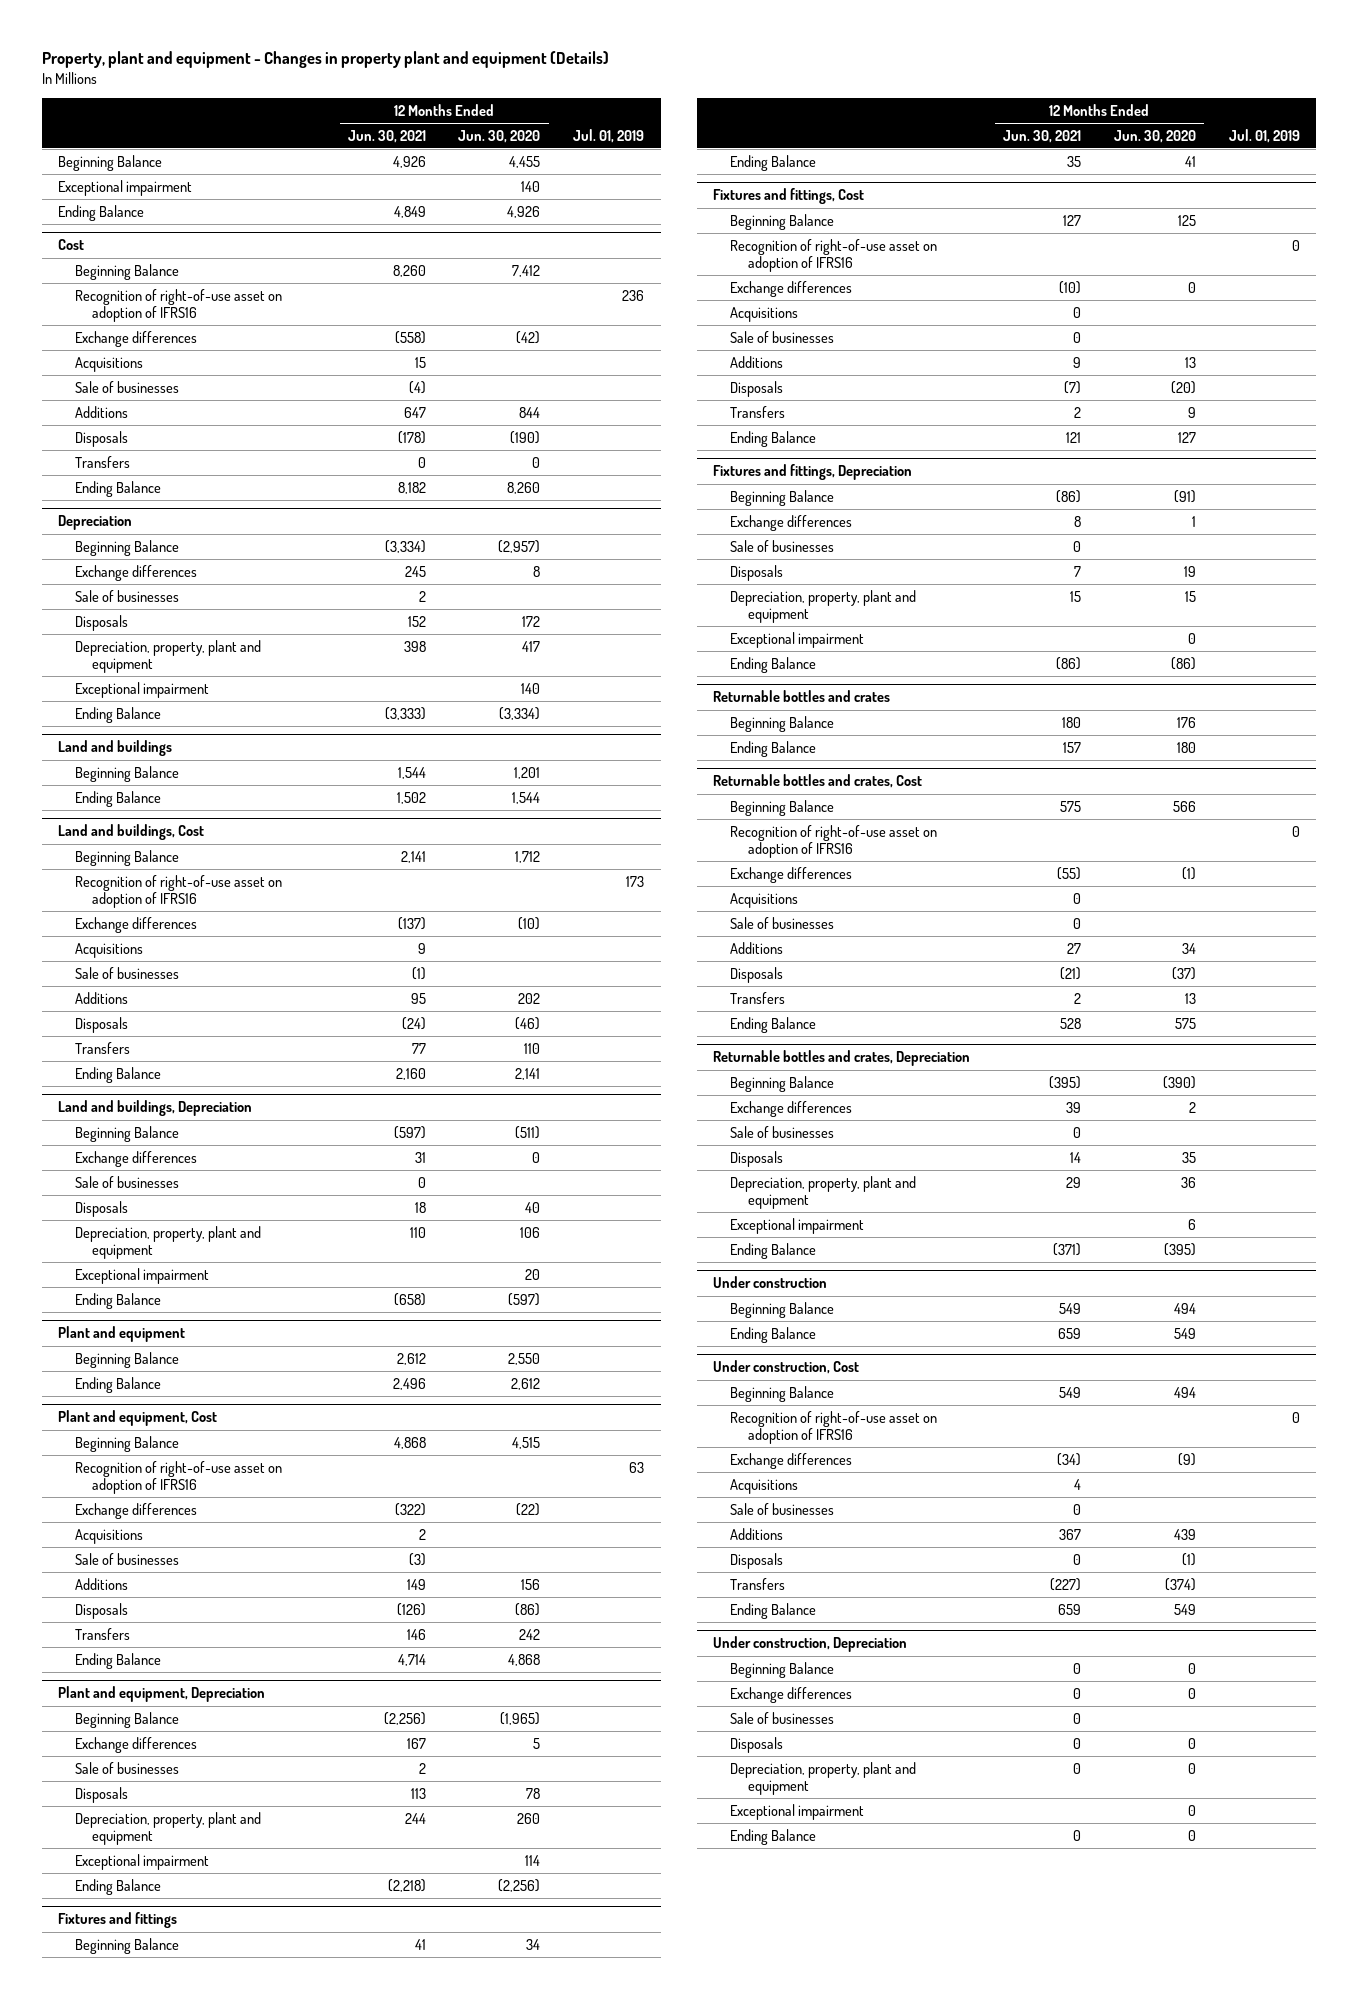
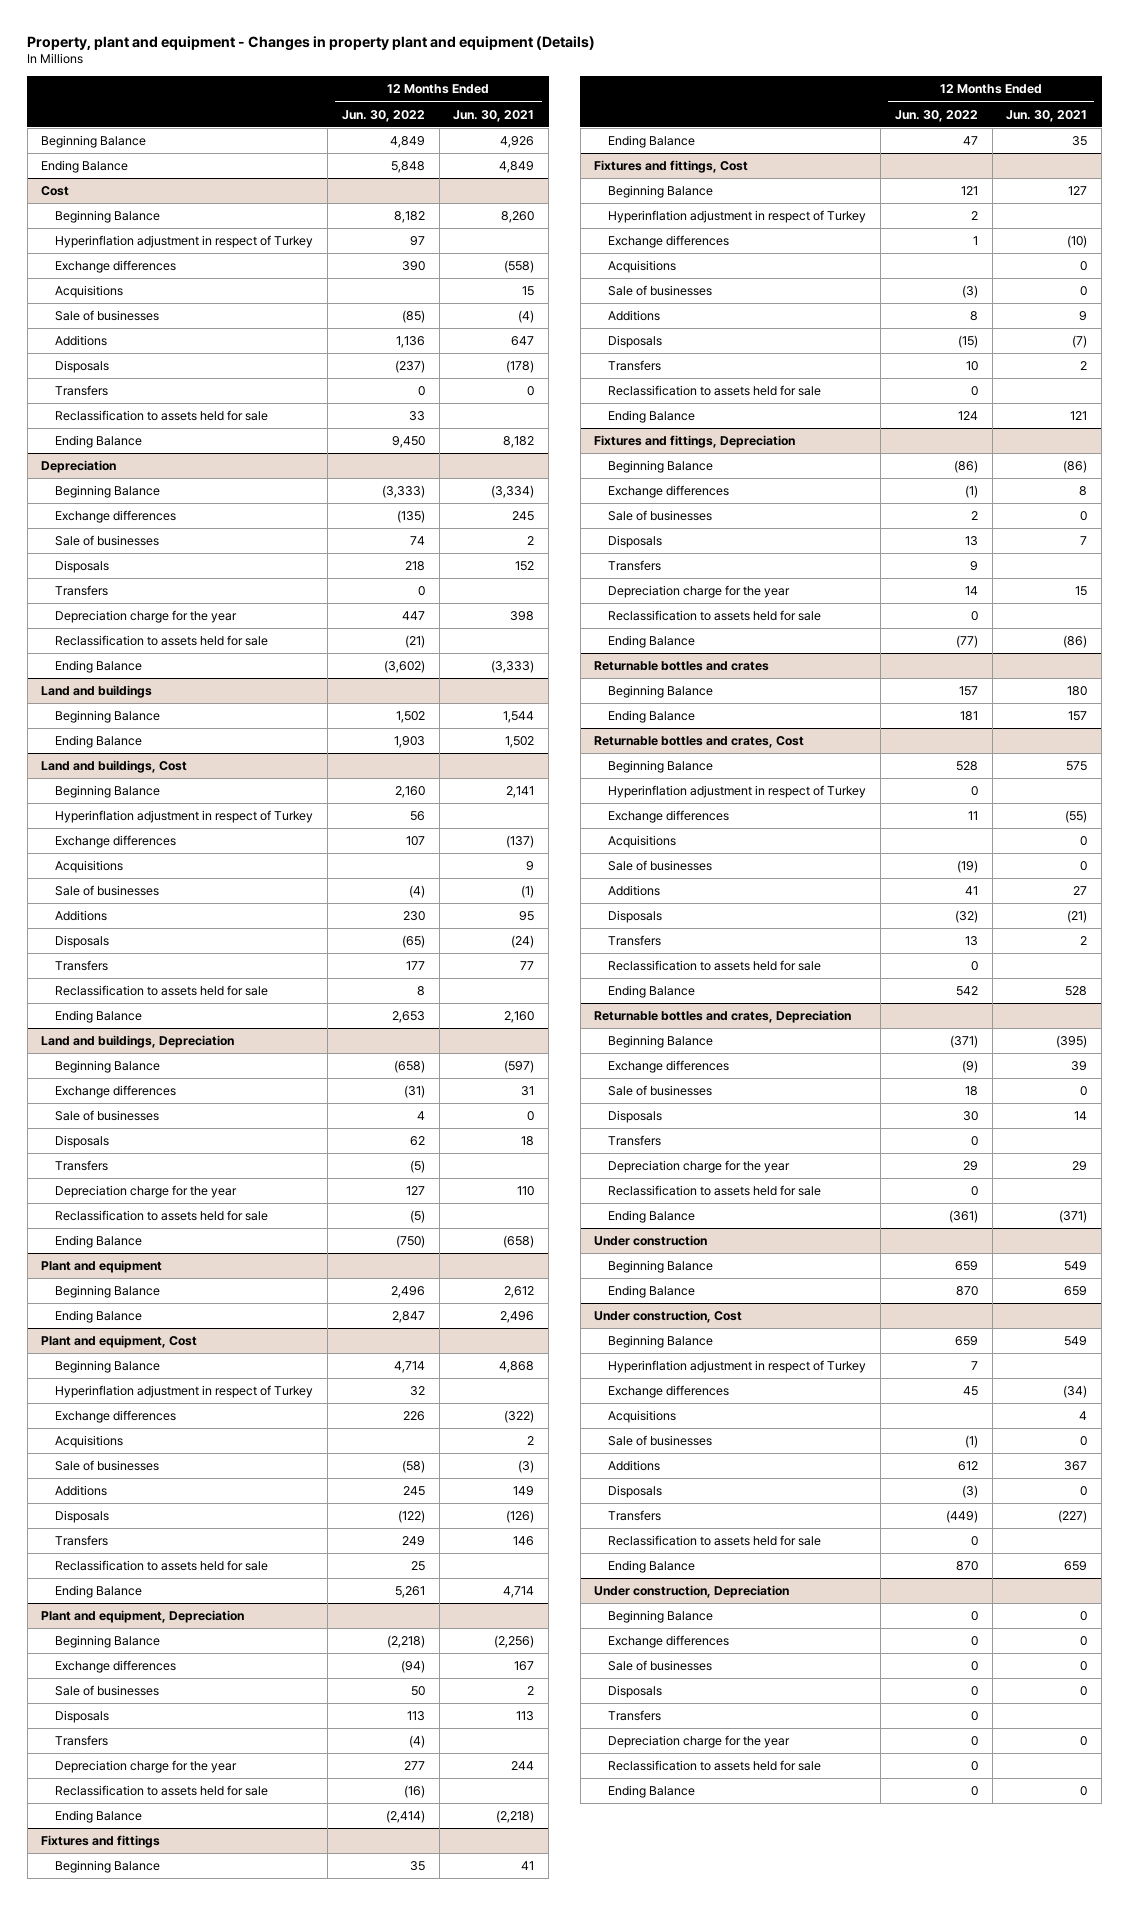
- | 12 Months Ended Jun. 30, 2021 | 12 Months Ended Jun. 30, 2020 | Jul. 01, 2019
+ | 12 Months Ended Jun. 30, 2022 | 12 Months Ended Jun. 30, 2021
- Exceptional impairment | | 140 |
@ Cost
- Recognition of right-of-use asset on adoption of IFRS16 | | | 236
+ Hyperinflation adjustment in respect of Turkey | 97 |
+ Reclassification to assets held for sale | 33 |
@ Depreciation
- Depreciation, property, plant and equipment | 398 | 417 |
- Exceptional impairment | | 140 |
+ Transfers | 0 |
+ Depreciation charge for the year | 447 | 398
+ Reclassification to assets held for sale | (21) |
@ Land and buildings, Cost
- Recognition of right-of-use asset on adoption of IFRS16 | | | 173
+ Hyperinflation adjustment in respect of Turkey | 56 |
+ Reclassification to assets held for sale | 8 |
@ Land and buildings, Depreciation
- Depreciation, property, plant and equipment | 110 | 106 |
- Exceptional impairment | | 20 |
+ Transfers | (5) |
+ Depreciation charge for the year | 127 | 110
+ Reclassification to assets held for sale | (5) |
@ Plant and equipment, Cost
- Recognition of right-of-use asset on adoption of IFRS16 | | | 63
+ Hyperinflation adjustment in respect of Turkey | 32 |
+ Reclassification to assets held for sale | 25 |
@ Plant and equipment, Depreciation
- Depreciation, property, plant and equipment | 244 | 260 |
- Exceptional impairment | | 114 |
+ Transfers | (4) |
+ Depreciation charge for the year | 277 | 244
+ Reclassification to assets held for sale | (16) |
@ Fixtures and fittings, Cost
- Recognition of right-of-use asset on adoption of IFRS16 | | | 0
+ Hyperinflation adjustment in respect of Turkey | 2 |
+ Reclassification to assets held for sale | 0 |
@ Fixtures and fittings, Depreciation
- Depreciation, property, plant and equipment | 15 | 15 |
- Exceptional impairment | | 0 |
+ Transfers | 9 |
+ Depreciation charge for the year | 14 | 15
+ Reclassification to assets held for sale | 0 |
@ Returnable bottles and crates, Cost
- Recognition of right-of-use asset on adoption of IFRS16 | | | 0
+ Hyperinflation adjustment in respect of Turkey | 0 |
+ Reclassification to assets held for sale | 0 |
@ Returnable bottles and crates, Depreciation
- Depreciation, property, plant and equipment | 29 | 36 |
- Exceptional impairment | | 6 |
+ Transfers | 0 |
+ Depreciation charge for the year | 29 | 29
+ Reclassification to assets held for sale | 0 |
@ Under construction, Cost
- Recognition of right-of-use asset on adoption of IFRS16 | | | 0
+ Hyperinflation adjustment in respect of Turkey | 7 |
+ Reclassification to assets held for sale | 0 |
@ Under construction, Depreciation
- Depreciation, property, plant and equipment | 0 | 0 |
- Exceptional impairment | | 0 |
+ Transfers | 0 |
+ Depreciation charge for the year | 0 | 0
+ Reclassification to assets held for sale | 0 |

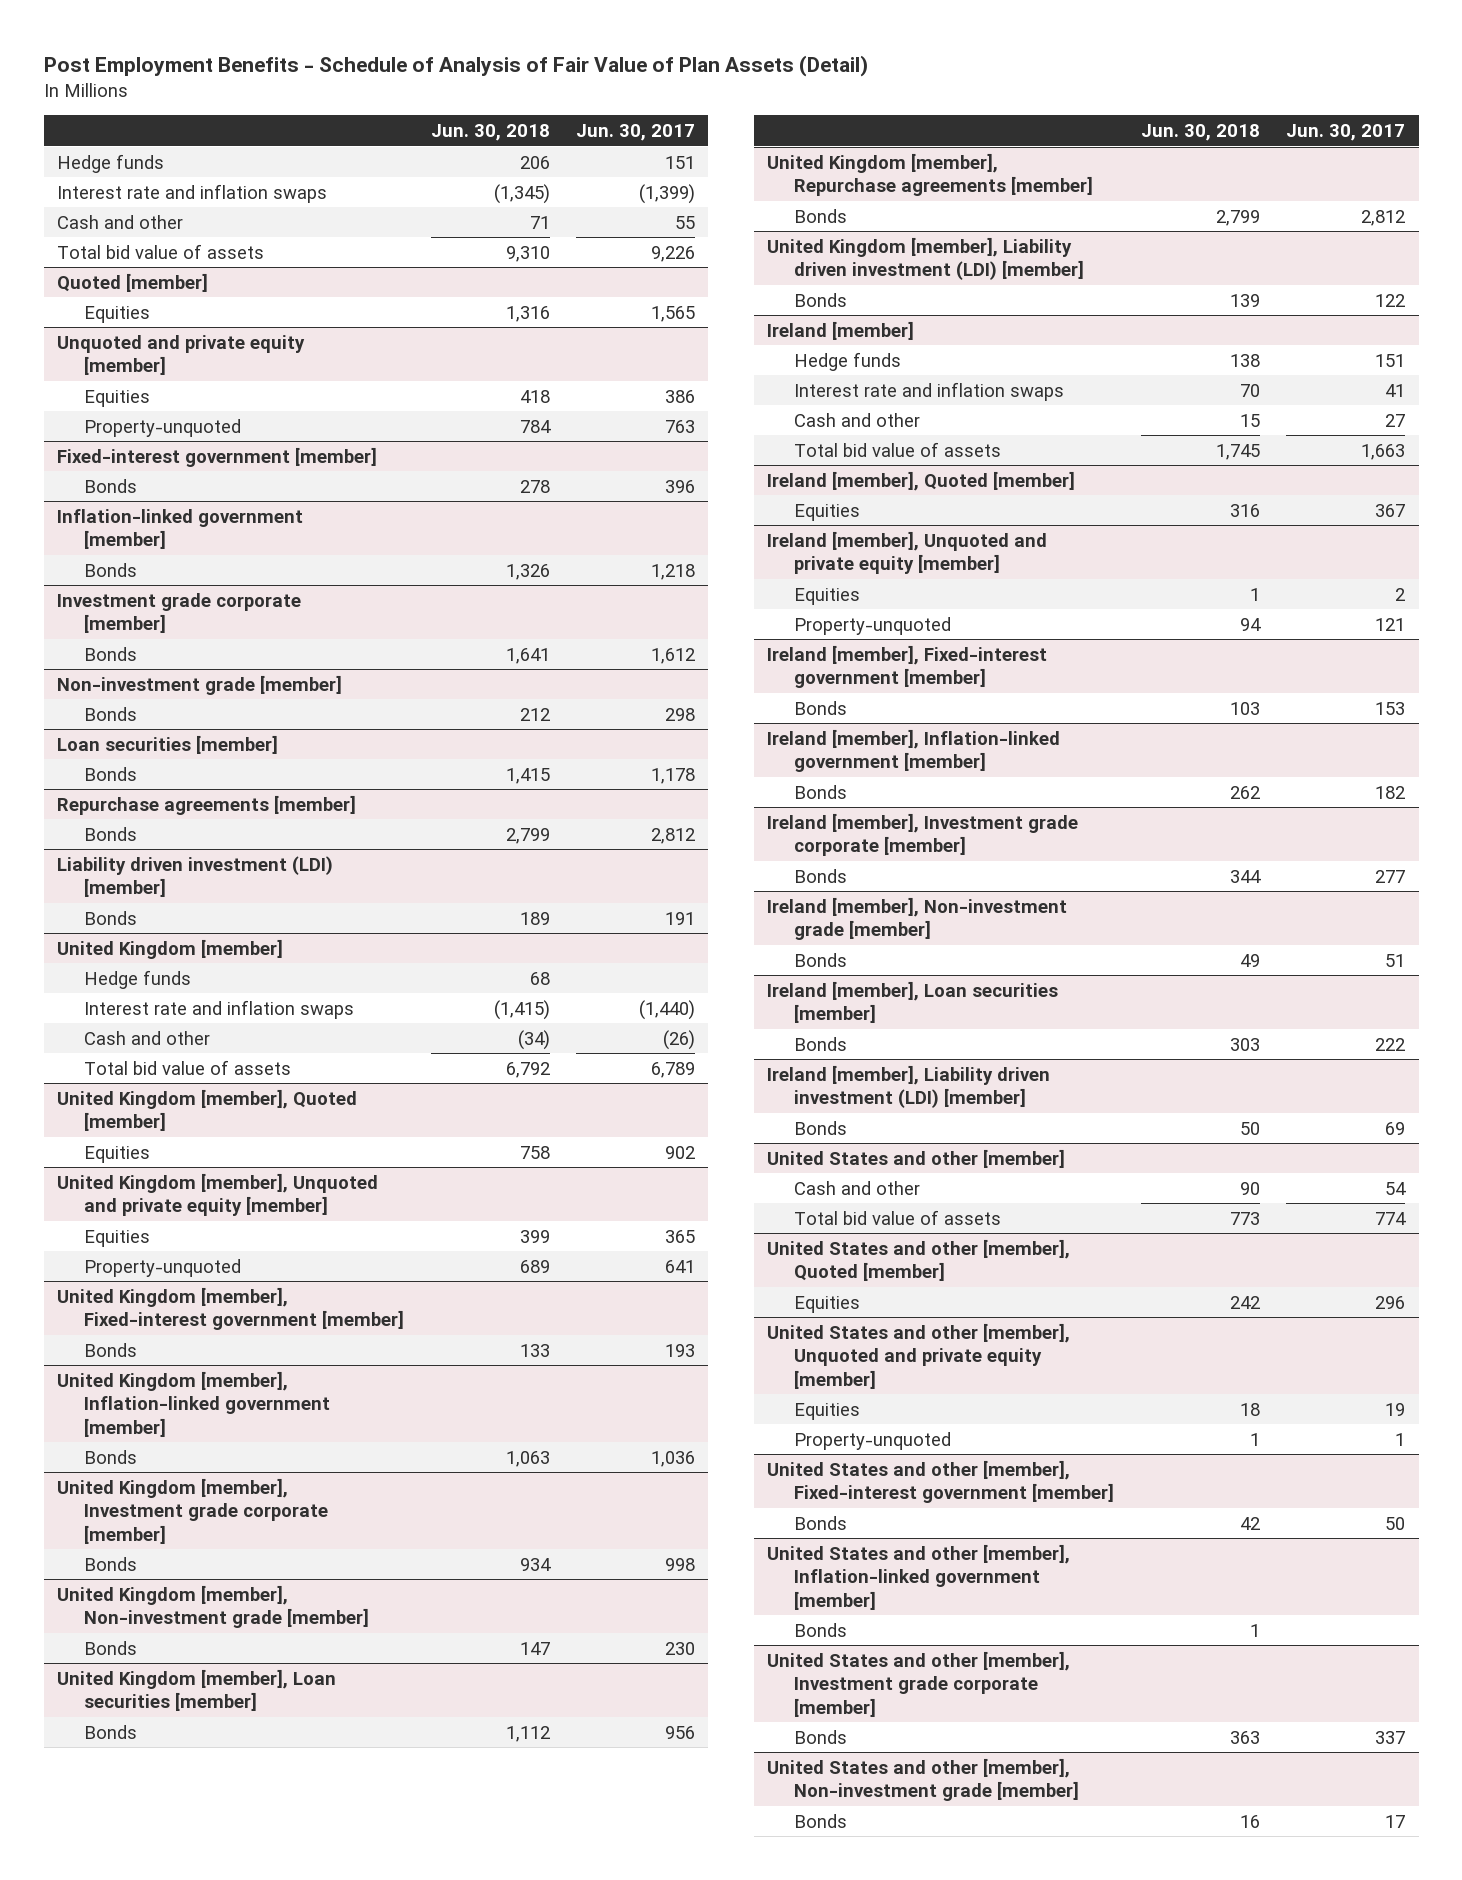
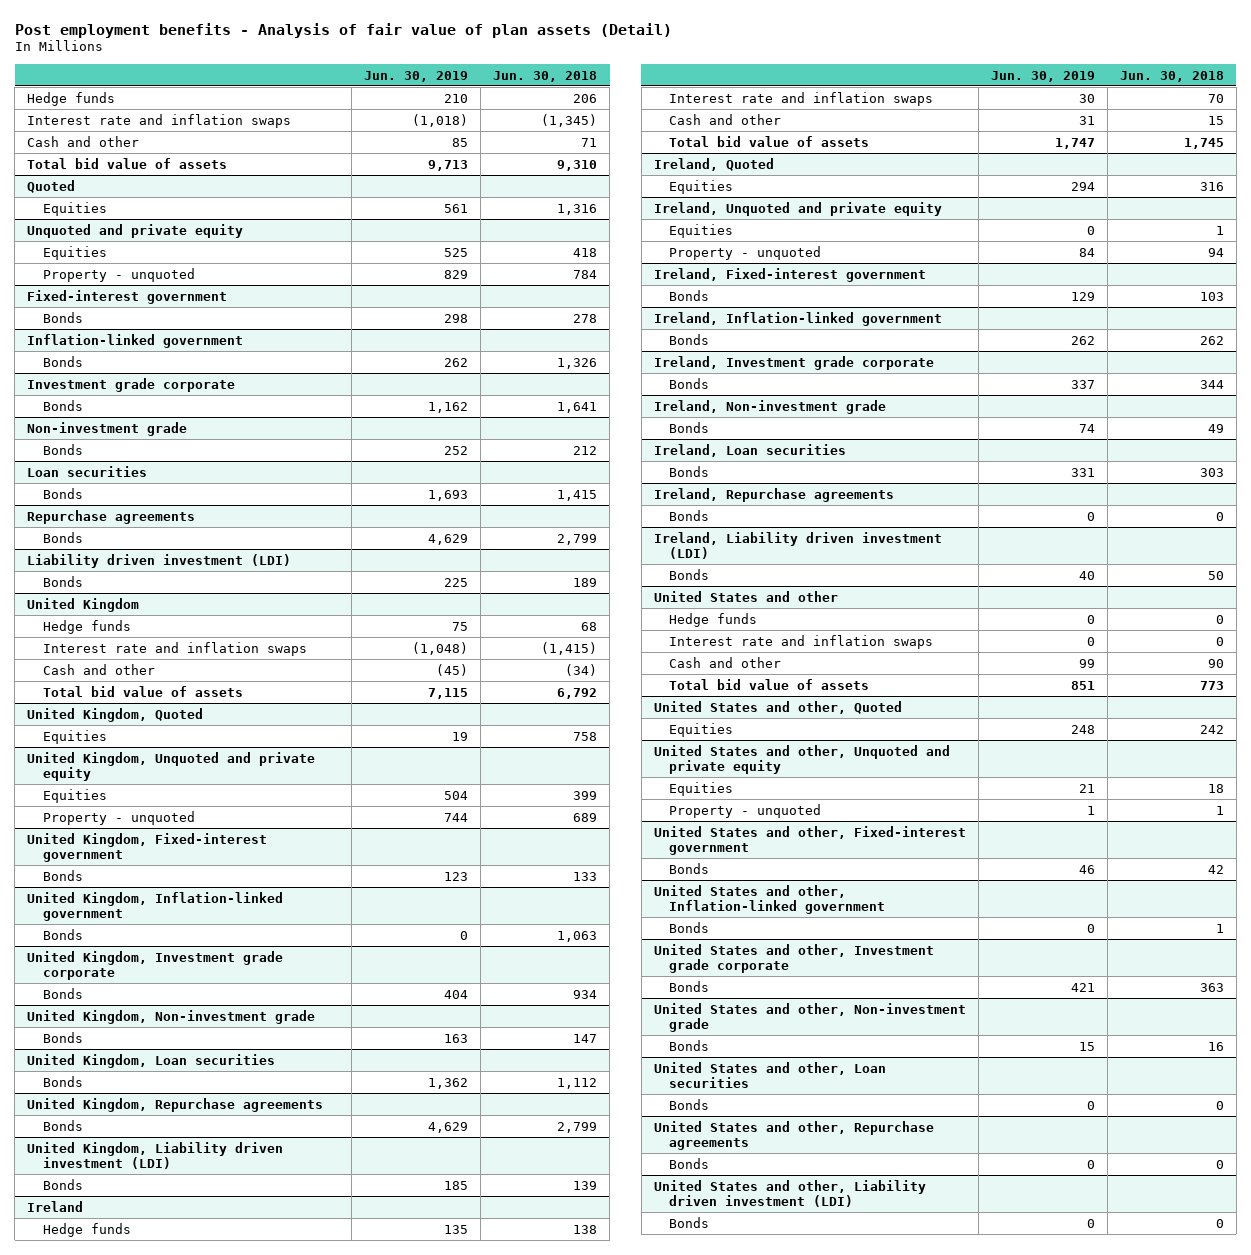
- Post Employment Benefits - Schedule of Analysis of Fair Value of Plan Assets (Detail)
+ Post employment benefits - Analysis of fair value of plan assets (Detail)
- | Jun. 30, 2018 | Jun. 30, 2017
+ | Jun. 30, 2019 | Jun. 30, 2018
- Quoted [member]
+ Quoted
- Unquoted and private equity [member]
+ Unquoted and private equity
- Property-unquoted | 784 | 763
- Fixed-interest government [member]
+ Property - unquoted | 829 | 784
+ Fixed-interest government
- Inflation-linked government [member]
+ Inflation-linked government
- Investment grade corporate [member]
+ Investment grade corporate
- Non-investment grade [member]
+ Non-investment grade
- Loan securities [member]
+ Loan securities
- Repurchase agreements [member]
+ Repurchase agreements
- Liability driven investment (LDI) [member]
+ Liability driven investment (LDI)
- United Kingdom [member]
+ United Kingdom
- United Kingdom [member], Quoted [member]
+ United Kingdom, Quoted
- United Kingdom [member], Unquoted and private equity [member]
+ United Kingdom, Unquoted and private equity
- Property-unquoted | 689 | 641
- United Kingdom [member], Fixed-interest government [member]
+ Property - unquoted | 744 | 689
+ United Kingdom, Fixed-interest government
- United Kingdom [member], Inflation-linked government [member]
+ United Kingdom, Inflation-linked government
- United Kingdom [member], Investment grade corporate [member]
+ United Kingdom, Investment grade corporate
- United Kingdom [member], Non-investment grade [member]
+ United Kingdom, Non-investment grade
- United Kingdom [member], Loan securities [member]
+ United Kingdom, Loan securities
- United Kingdom [member], Repurchase agreements [member]
+ United Kingdom, Repurchase agreements
- United Kingdom [member], Liability driven investment (LDI) [member]
+ United Kingdom, Liability driven investment (LDI)
- Ireland [member]
+ Ireland
- Ireland [member], Quoted [member]
+ Ireland, Quoted
- Ireland [member], Unquoted and private equity [member]
+ Ireland, Unquoted and private equity
- Property-unquoted | 94 | 121
- Ireland [member], Fixed-interest government [member]
+ Property - unquoted | 84 | 94
+ Ireland, Fixed-interest government
- Ireland [member], Inflation-linked government [member]
+ Ireland, Inflation-linked government
- Ireland [member], Investment grade corporate [member]
+ Ireland, Investment grade corporate
- Ireland [member], Non-investment grade [member]
+ Ireland, Non-investment grade
- Ireland [member], Loan securities [member]
+ Ireland, Loan securities
- Ireland [member], Liability driven investment (LDI) [member]
+ Ireland, Repurchase agreements
+ Bonds | 0 | 0
+ Ireland, Liability driven investment (LDI)
- United States and other [member]
+ United States and other
+ Hedge funds | 0 | 0
+ Interest rate and inflation swaps | 0 | 0
- United States and other [member], Quoted [member]
+ United States and other, Quoted
- United States and other [member], Unquoted and private equity [member]
+ United States and other, Unquoted and private equity
- Property-unquoted | 1 | 1
- United States and other [member], Fixed-interest government [member]
+ Property - unquoted | 1 | 1
+ United States and other, Fixed-interest government
- United States and other [member], Inflation-linked government [member]
+ United States and other, Inflation-linked government
- United States and other [member], Investment grade corporate [member]
+ United States and other, Investment grade corporate
- United States and other [member], Non-investment grade [member]
+ United States and other, Non-investment grade
+ United States and other, Loan securities
+ Bonds | 0 | 0
+ United States and other, Repurchase agreements
+ Bonds | 0 | 0
+ United States and other, Liability driven investment (LDI)
+ Bonds | 0 | 0

